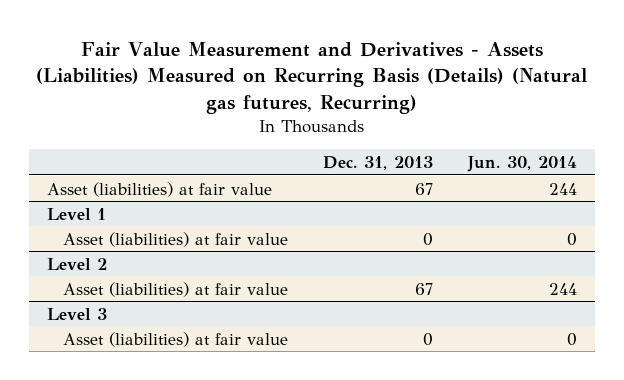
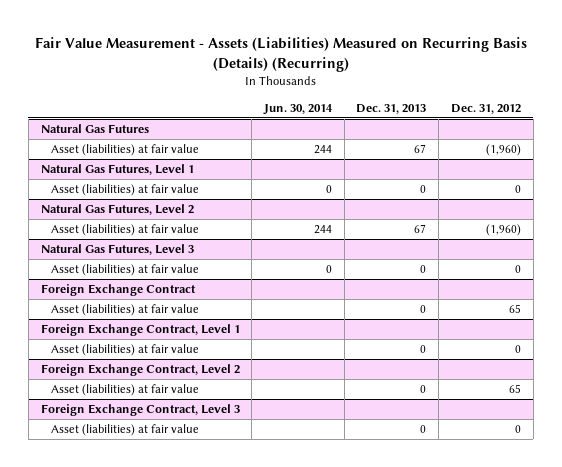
- Fair Value Measurement and Derivatives - Assets (Liabilities) Measured on Recurring Basis (Details) (Natural gas futures, Recurring)
+ Fair Value Measurement - Assets (Liabilities) Measured on Recurring Basis (Details) (Recurring)
- | Dec. 31, 2013 | Jun. 30, 2014
+ | Jun. 30, 2014 | Dec. 31, 2013 | Dec. 31, 2012
+ Natural Gas Futures
- Level 1
+ Natural Gas Futures, Level 1
- Level 2
+ Natural Gas Futures, Level 2
- Level 3
+ Natural Gas Futures, Level 3
+ Foreign Exchange Contract
+ Asset (liabilities) at fair value | | 0 | 65
+ Foreign Exchange Contract, Level 1
+ Asset (liabilities) at fair value | | 0 | 0
+ Foreign Exchange Contract, Level 2
+ Asset (liabilities) at fair value | | 0 | 65
+ Foreign Exchange Contract, Level 3
+ Asset (liabilities) at fair value | | 0 | 0

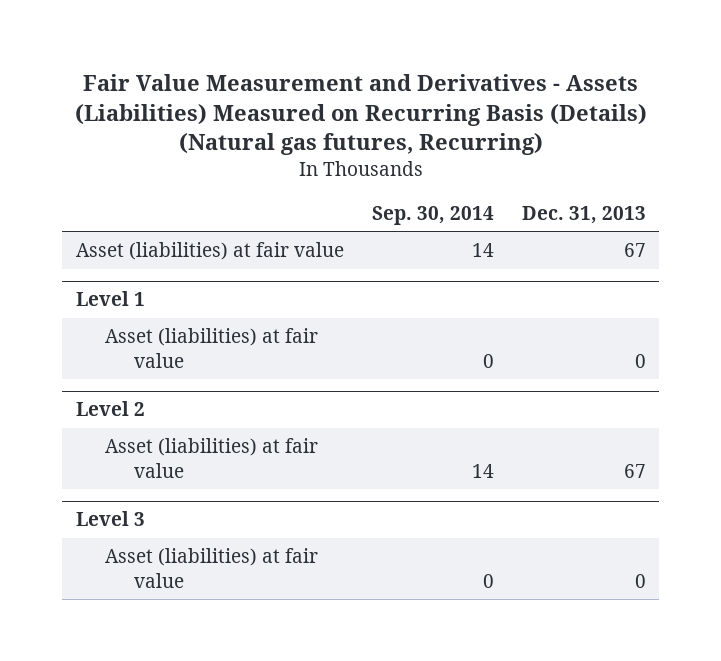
- Fair Value Measurement - Assets (Liabilities) Measured on Recurring Basis (Details) (Recurring)
+ Fair Value Measurement and Derivatives - Assets (Liabilities) Measured on Recurring Basis (Details) (Natural gas futures, Recurring)
- | Jun. 30, 2014 | Dec. 31, 2013 | Dec. 31, 2012
+ | Sep. 30, 2014 | Dec. 31, 2013
- Natural Gas Futures
- Natural Gas Futures, Level 1
+ Level 1
- Natural Gas Futures, Level 2
+ Level 2
- Natural Gas Futures, Level 3
- Asset (liabilities) at fair value | 0 | 0 | 0
- Foreign Exchange Contract
- Asset (liabilities) at fair value | | 0 | 65
- Foreign Exchange Contract, Level 1
- Asset (liabilities) at fair value | | 0 | 0
- Foreign Exchange Contract, Level 2
- Asset (liabilities) at fair value | | 0 | 65
- Foreign Exchange Contract, Level 3
+ Level 3

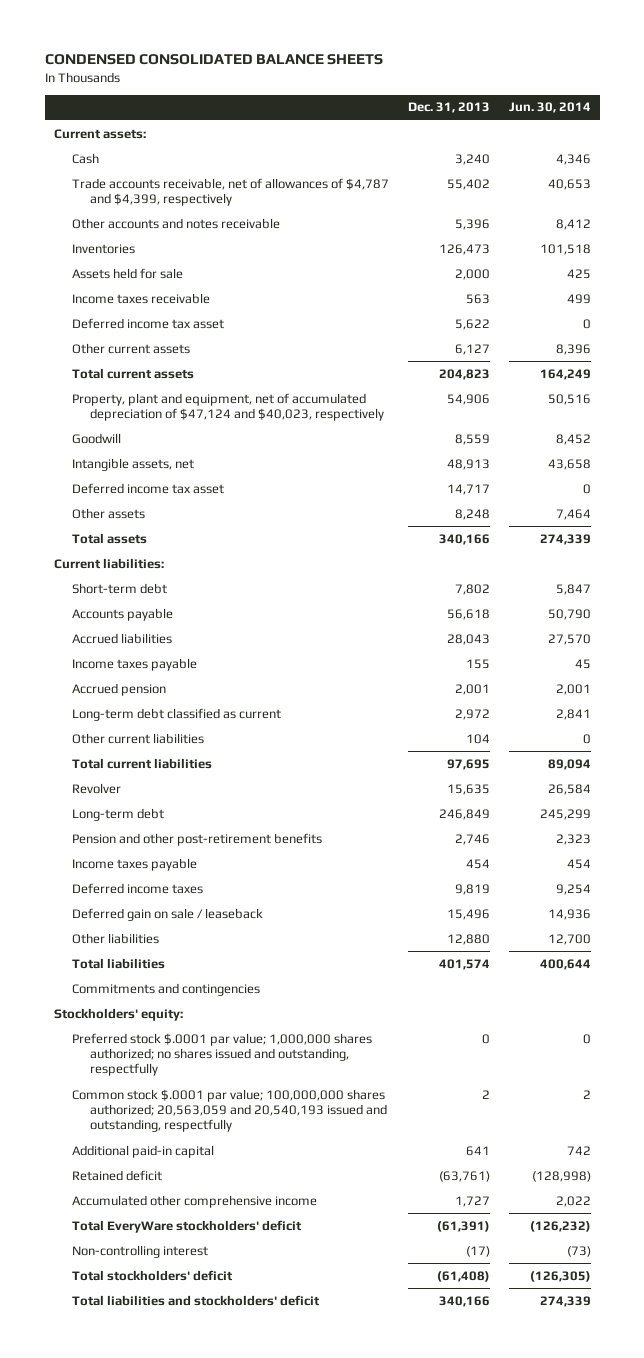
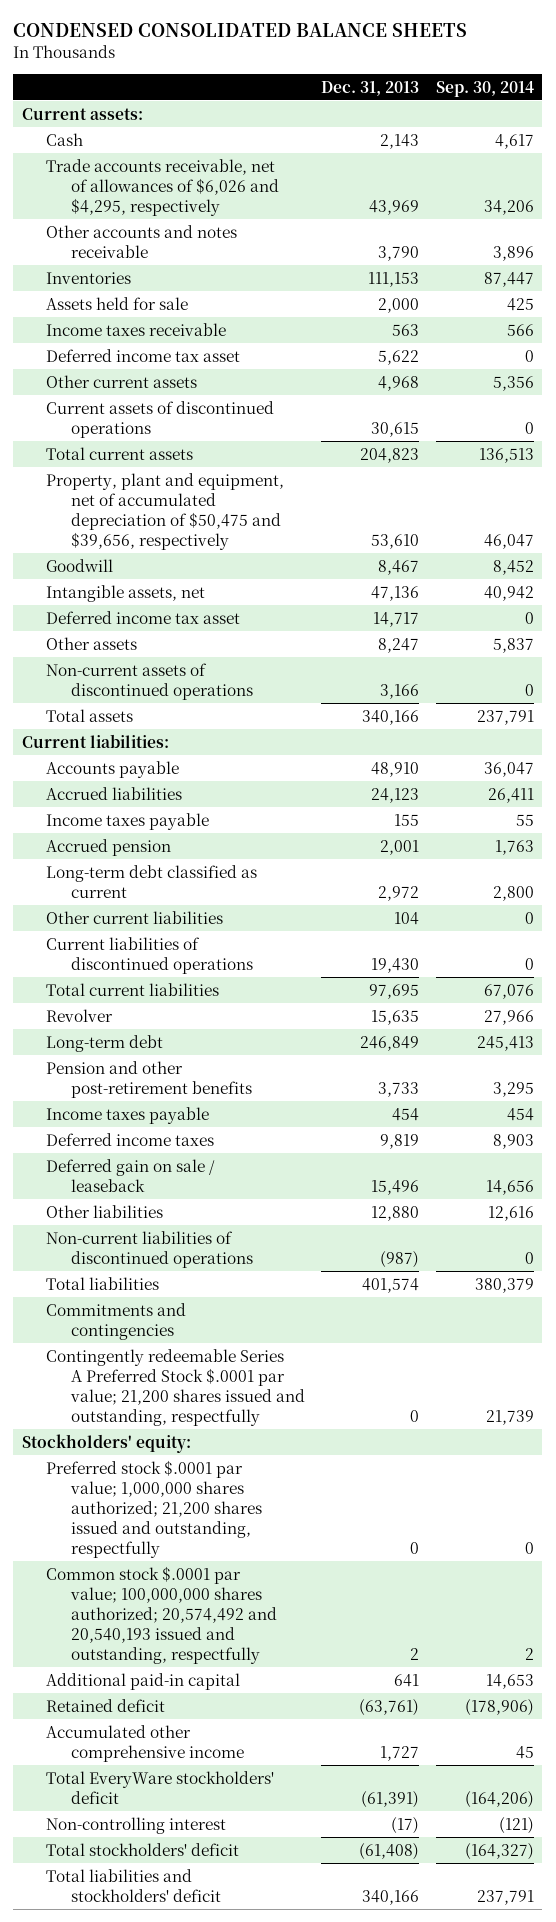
- | Dec. 31, 2013 | Jun. 30, 2014
+ | Dec. 31, 2013 | Sep. 30, 2014
- Cash | 3,240 | 4,346
- Trade accounts receivable, net of allowances of $4,787 and $4,399, respectively | 55,402 | 40,653
- Other accounts and notes receivable | 5,396 | 8,412
- Inventories | 126,473 | 101,518
+ Cash | 2,143 | 4,617
+ Trade accounts receivable, net of allowances of $6,026 and $4,295, respectively | 43,969 | 34,206
+ Other accounts and notes receivable | 3,790 | 3,896
+ Inventories | 111,153 | 87,447
- Other current assets | 6,127 | 8,396
+ Other current assets | 4,968 | 5,356
+ Current assets of discontinued operations | 30,615 | 0
- Property, plant and equipment, net of accumulated depreciation of $47,124 and $40,023, respectively | 54,906 | 50,516
- Goodwill | 8,559 | 8,452
- Intangible assets, net | 48,913 | 43,658
+ Property, plant and equipment, net of accumulated depreciation of $50,475 and $39,656, respectively | 53,610 | 46,047
+ Goodwill | 8,467 | 8,452
+ Intangible assets, net | 47,136 | 40,942
- Other assets | 8,248 | 7,464
+ Other assets | 8,247 | 5,837
+ Non-current assets of discontinued operations | 3,166 | 0
- Short-term debt | 7,802 | 5,847
- Accounts payable | 56,618 | 50,790
- Accrued liabilities | 28,043 | 27,570
+ Accounts payable | 48,910 | 36,047
+ Accrued liabilities | 24,123 | 26,411
+ Current liabilities of discontinued operations | 19,430 | 0
- Pension and other post-retirement benefits | 2,746 | 2,323
+ Pension and other post-retirement benefits | 3,733 | 3,295
+ Non-current liabilities of discontinued operations | (987) | 0
+ Contingently redeemable Series A Preferred Stock $.0001 par value; 21,200 shares issued and outstanding, respectfully | 0 | 21,739
- Preferred stock $.0001 par value; 1,000,000 shares authorized; no shares issued and outstanding, respectfully | 0 | 0
- Common stock $.0001 par value; 100,000,000 shares authorized; 20,563,059 and 20,540,193 issued and outstanding, respectfully | 2 | 2
+ Preferred stock $.0001 par value; 1,000,000 shares authorized; 21,200 shares issued and outstanding, respectfully | 0 | 0
+ Common stock $.0001 par value; 100,000,000 shares authorized; 20,574,492 and 20,540,193 issued and outstanding, respectfully | 2 | 2

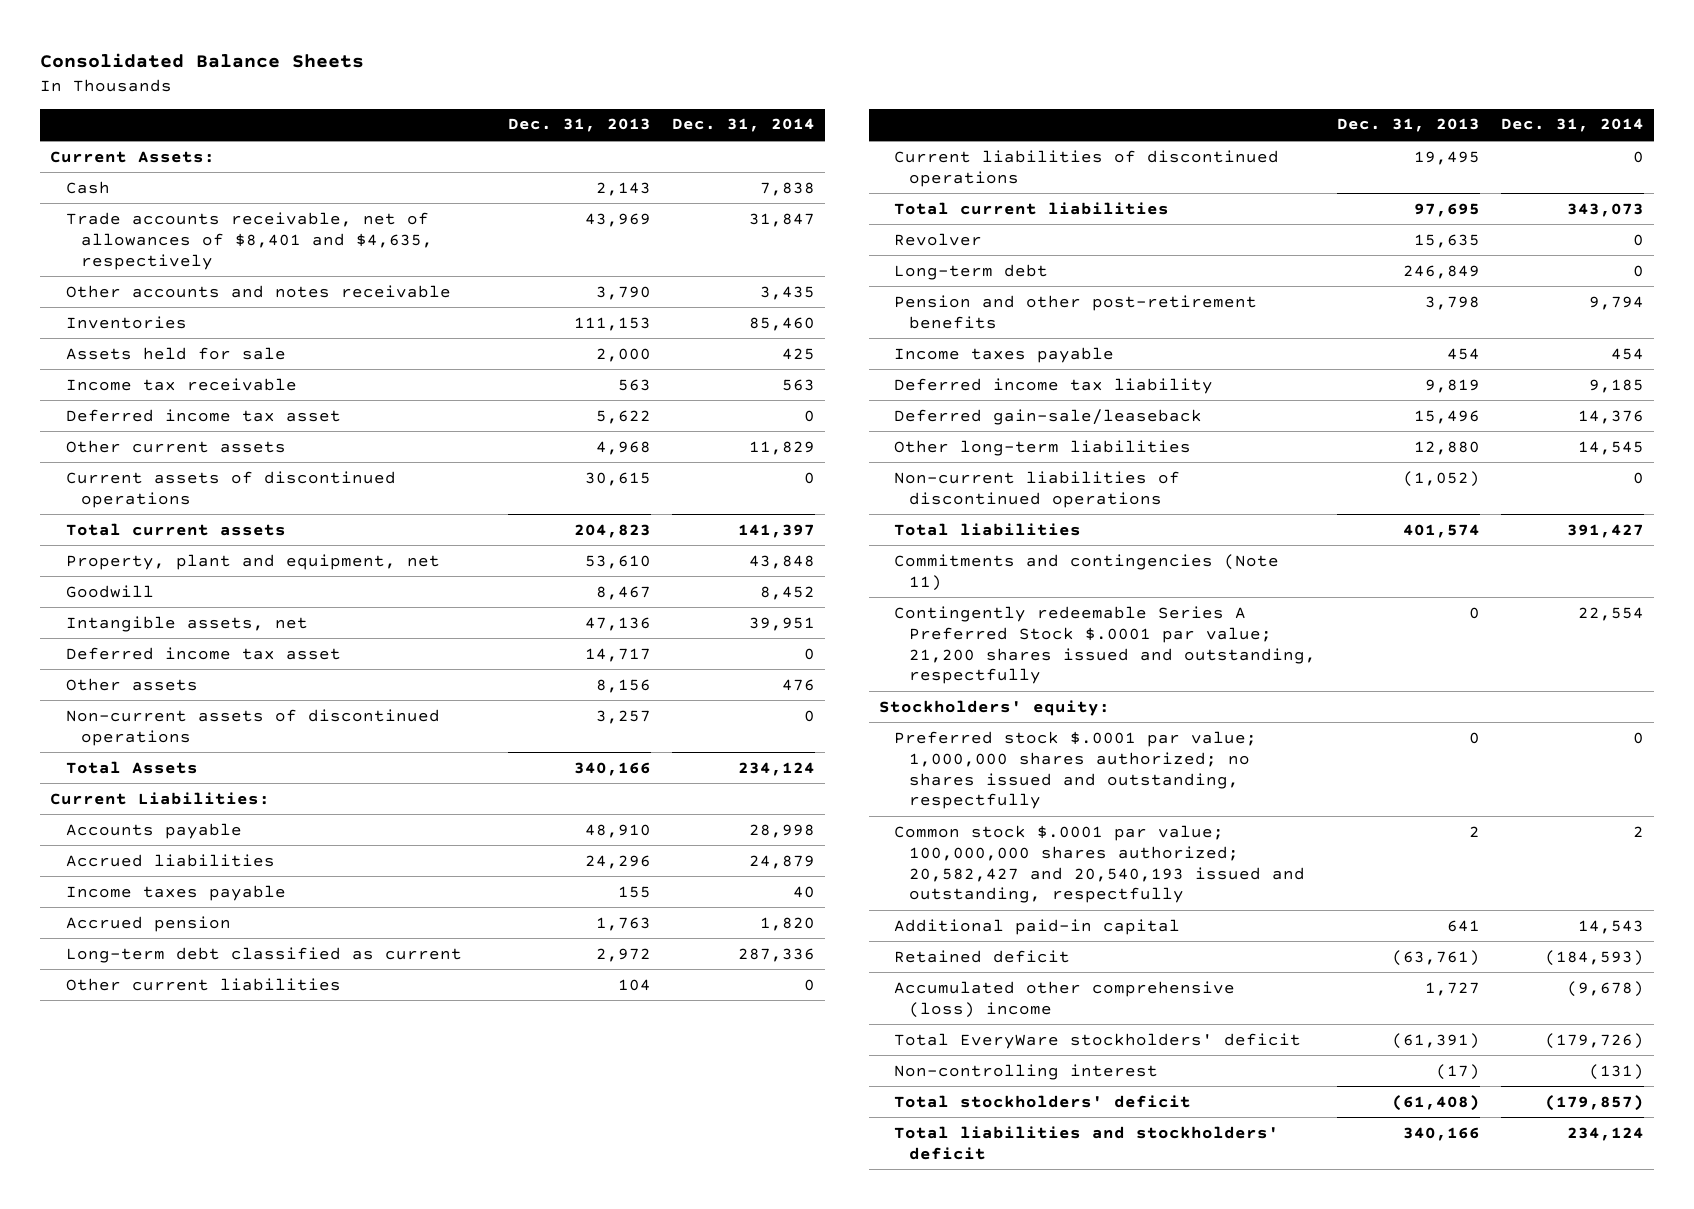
- CONDENSED CONSOLIDATED BALANCE SHEETS
+ Consolidated Balance Sheets
- | Dec. 31, 2013 | Sep. 30, 2014
+ | Dec. 31, 2013 | Dec. 31, 2014
- Current assets:
+ Current Assets:
- Trade accounts receivable, net of allowances of $6,026 and $4,295, respectively | 43,969 | 34,206
+ Trade accounts receivable, net of allowances of $8,401 and $4,635, respectively | 43,969 | 31,847
- Income taxes receivable | 563 | 566
+ Income tax receivable | 563 | 563
- Property, plant and equipment, net of accumulated depreciation of $50,475 and $39,656, respectively | 53,610 | 46,047
+ Property, plant and equipment, net | 53,610 | 43,848
- Other assets | 8,247 | 5,837
- Non-current assets of discontinued operations | 3,166 | 0
- Total assets | 340,166 | 237,791
- Current liabilities:
+ Other assets | 8,156 | 476
+ Non-current assets of discontinued operations | 3,257 | 0
+ Total Assets | 340,166 | 234,124
+ Current Liabilities:
- Accrued liabilities | 24,123 | 26,411
+ Accrued liabilities | 24,296 | 24,879
- Accrued pension | 2,001 | 1,763
+ Accrued pension | 1,763 | 1,820
- Current liabilities of discontinued operations | 19,430 | 0
+ Current liabilities of discontinued operations | 19,495 | 0
- Pension and other post-retirement benefits | 3,733 | 3,295
+ Pension and other post-retirement benefits | 3,798 | 9,794
- Deferred income taxes | 9,819 | 8,903
- Deferred gain on sale / leaseback | 15,496 | 14,656
- Other liabilities | 12,880 | 12,616
- Non-current liabilities of discontinued operations | (987) | 0
+ Deferred income tax liability | 9,819 | 9,185
+ Deferred gain-sale/leaseback | 15,496 | 14,376
+ Other long-term liabilities | 12,880 | 14,545
+ Non-current liabilities of discontinued operations | (1,052) | 0
- Commitments and contingencies
+ Commitments and contingencies (Note 11)
- Preferred stock $.0001 par value; 1,000,000 shares authorized; 21,200 shares issued and outstanding, respectfully | 0 | 0
- Common stock $.0001 par value; 100,000,000 shares authorized; 20,574,492 and 20,540,193 issued and outstanding, respectfully | 2 | 2
+ Preferred stock $.0001 par value; 1,000,000 shares authorized; no shares issued and outstanding, respectfully | 0 | 0
+ Common stock $.0001 par value; 100,000,000 shares authorized; 20,582,427 and 20,540,193 issued and outstanding, respectfully | 2 | 2
- Accumulated other comprehensive income | 1,727 | 45
+ Accumulated other comprehensive (loss) income | 1,727 | (9,678)

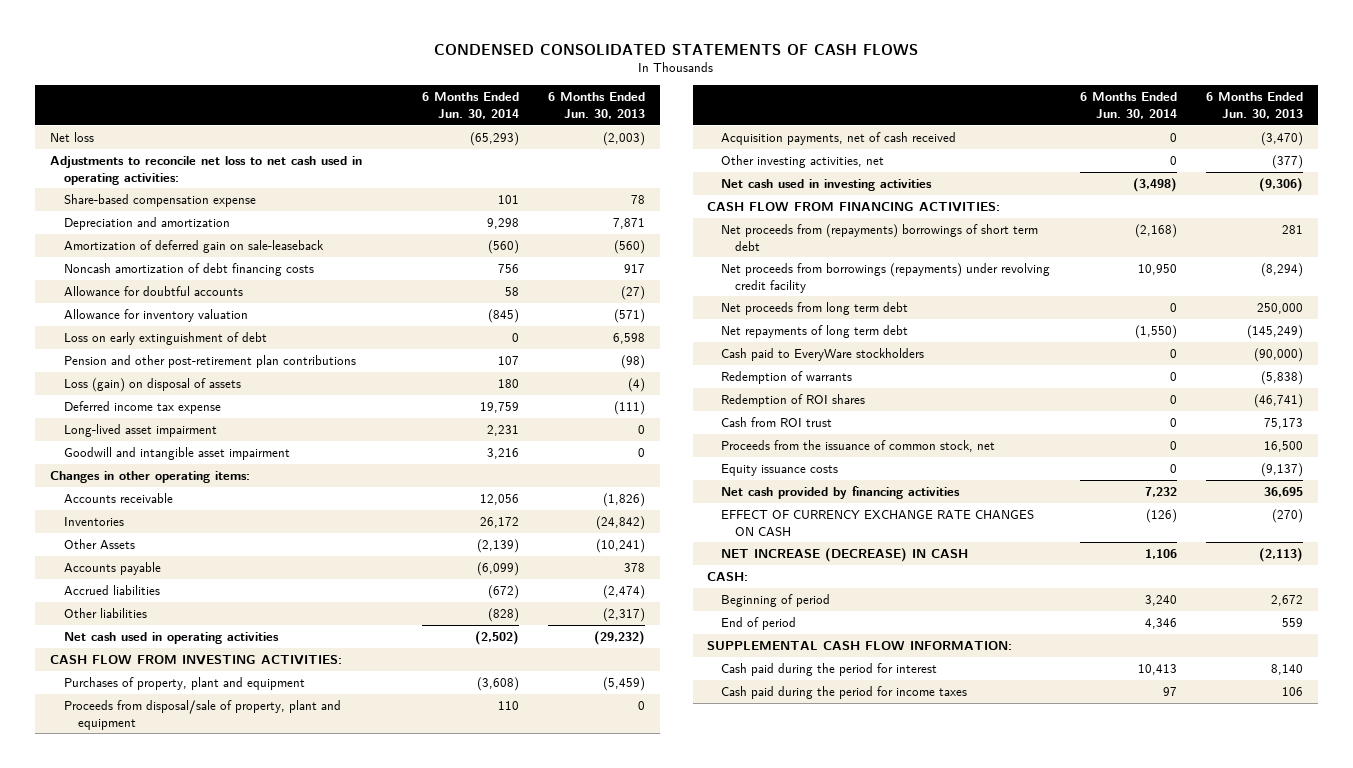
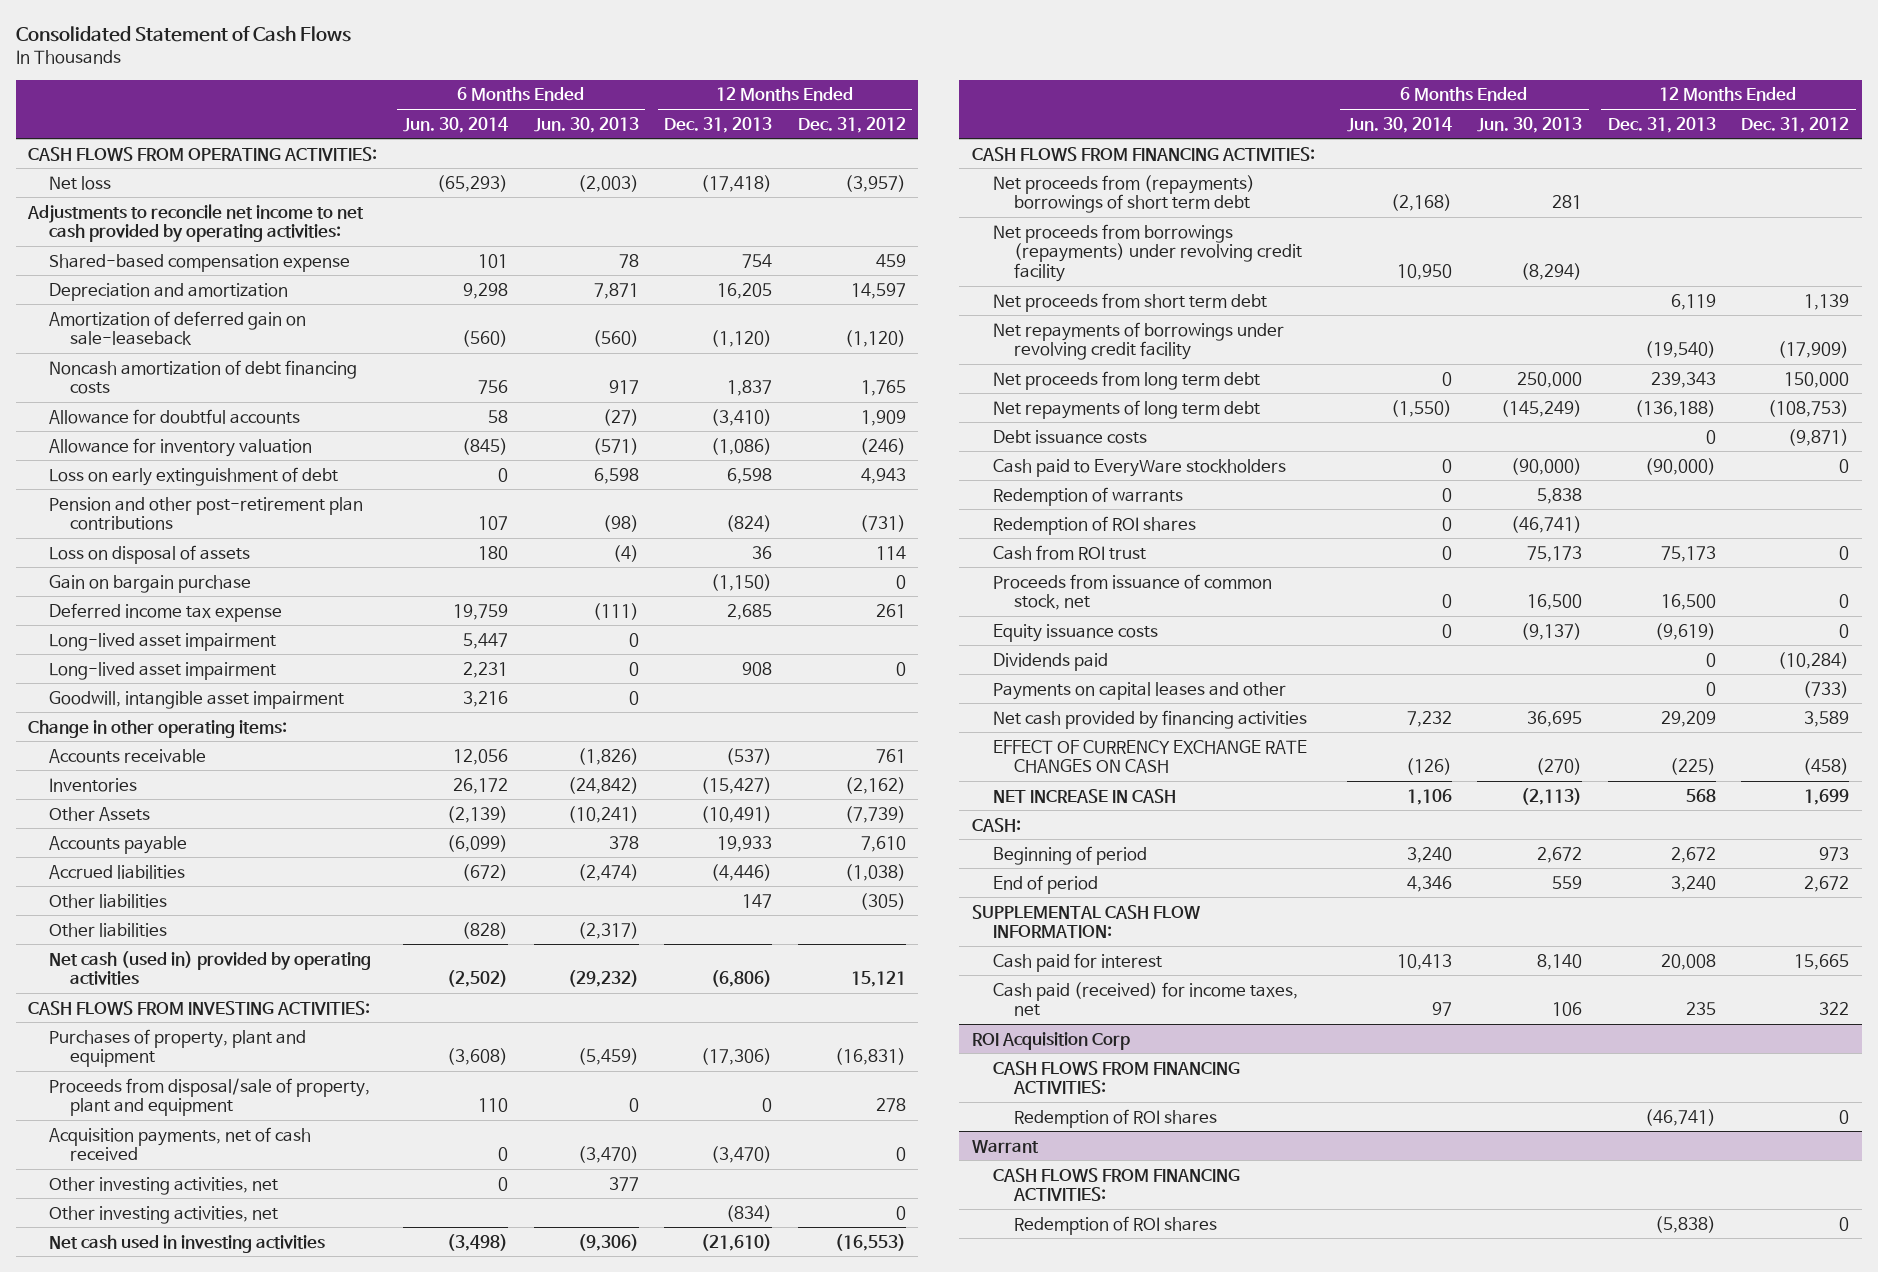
- CONDENSED CONSOLIDATED STATEMENTS OF CASH FLOWS
+ Consolidated Statement of Cash Flows
- | 6 Months Ended Jun. 30, 2014 | 6 Months Ended Jun. 30, 2013
+ | 6 Months Ended Jun. 30, 2014 | 6 Months Ended Jun. 30, 2013 | 12 Months Ended Dec. 31, 2013 | 12 Months Ended Dec. 31, 2012
+ CASH FLOWS FROM OPERATING ACTIVITIES:
- Adjustments to reconcile net loss to net cash used in operating activities:
- Share-based compensation expense | 101 | 78
+ Adjustments to reconcile net income to net cash provided by operating activities:
+ Shared-based compensation expense | 101 | 78 | 754 | 459
- Loss (gain) on disposal of assets | 180 | (4)
+ Loss on disposal of assets | 180 | (4) | 36 | 114
+ Gain on bargain purchase | | | (1,150) | 0
+ Long-lived asset impairment | 5,447 | 0 | |
- Goodwill and intangible asset impairment | 3,216 | 0
- Changes in other operating items:
+ Goodwill, intangible asset impairment | 3,216 | 0 | |
+ Change in other operating items:
+ Other liabilities | | | 147 | (305)
- Net cash used in operating activities | (2,502) | (29,232)
- CASH FLOW FROM INVESTING ACTIVITIES:
+ Net cash (used in) provided by operating activities | (2,502) | (29,232) | (6,806) | 15,121
+ CASH FLOWS FROM INVESTING ACTIVITIES:
- Other investing activities, net | 0 | (377)
+ Other investing activities, net | 0 | 377 | |
+ Other investing activities, net | | | (834) | 0
- CASH FLOW FROM FINANCING ACTIVITIES:
+ CASH FLOWS FROM FINANCING ACTIVITIES:
+ Net proceeds from short term debt | | | 6,119 | 1,139
+ Net repayments of borrowings under revolving credit facility | | | (19,540) | (17,909)
+ Debt issuance costs | | | 0 | (9,871)
- Redemption of warrants | 0 | (5,838)
+ Redemption of warrants | 0 | 5,838 | |
- Proceeds from the issuance of common stock, net | 0 | 16,500
+ Proceeds from issuance of common stock, net | 0 | 16,500 | 16,500 | 0
+ Dividends paid | | | 0 | (10,284)
+ Payments on capital leases and other | | | 0 | (733)
- NET INCREASE (DECREASE) IN CASH | 1,106 | (2,113)
+ NET INCREASE IN CASH | 1,106 | (2,113) | 568 | 1,699
- Cash paid during the period for interest | 10,413 | 8,140
- Cash paid during the period for income taxes | 97 | 106
+ Cash paid for interest | 10,413 | 8,140 | 20,008 | 15,665
+ Cash paid (received) for income taxes, net | 97 | 106 | 235 | 322
+ ROI Acquisition Corp
+ CASH FLOWS FROM FINANCING ACTIVITIES:
+ Redemption of ROI shares | | | (46,741) | 0
+ Warrant
+ CASH FLOWS FROM FINANCING ACTIVITIES:
+ Redemption of ROI shares | | | (5,838) | 0

